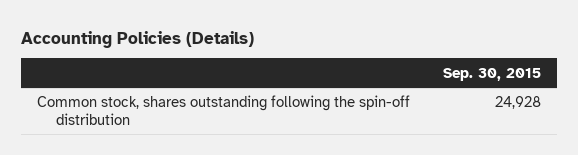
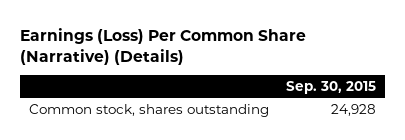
- Accounting Policies (Details)
+ Earnings (Loss) Per Common Share (Narrative) (Details)
- Common stock, shares outstanding following the spin-off distribution | 24,928
+ Common stock, shares outstanding | 24,928

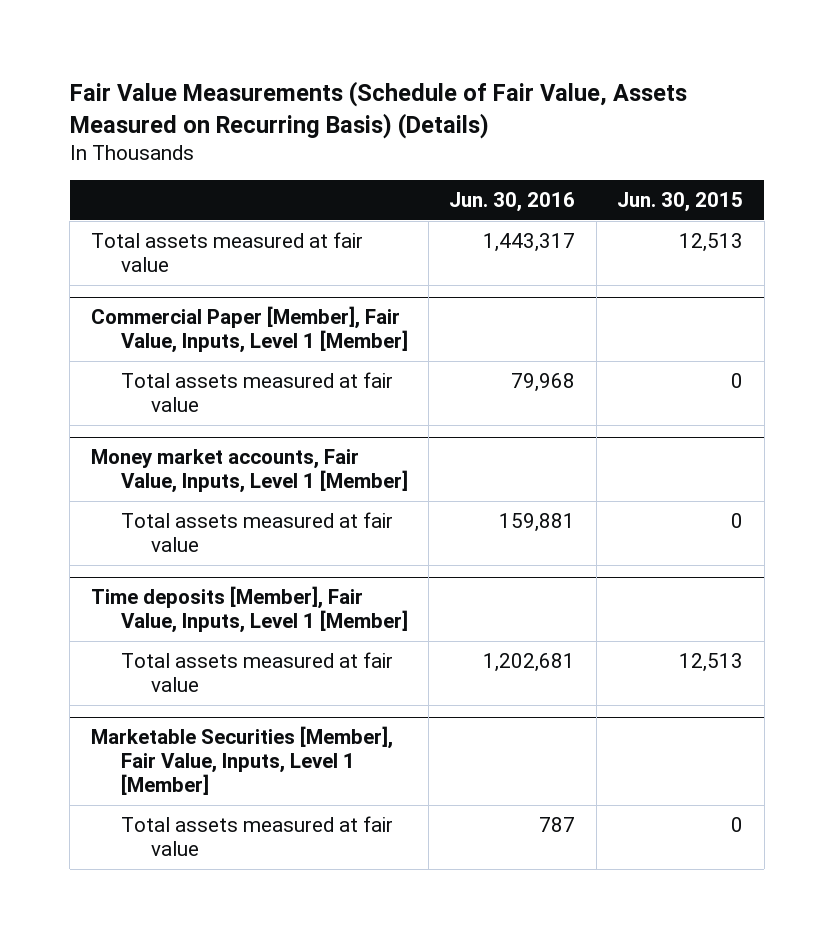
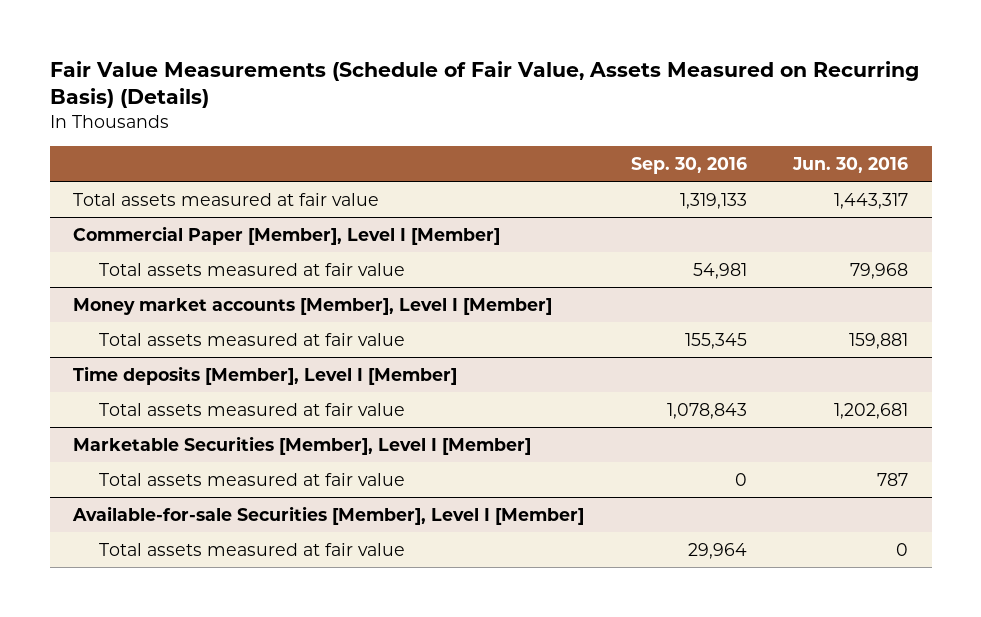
- | Jun. 30, 2016 | Jun. 30, 2015
+ | Sep. 30, 2016 | Jun. 30, 2016
- Commercial Paper [Member], Fair Value, Inputs, Level 1 [Member]
+ Commercial Paper [Member], Level I [Member]
- Money market accounts, Fair Value, Inputs, Level 1 [Member]
+ Money market accounts [Member], Level I [Member]
- Time deposits [Member], Fair Value, Inputs, Level 1 [Member]
+ Time deposits [Member], Level I [Member]
- Marketable Securities [Member], Fair Value, Inputs, Level 1 [Member]
+ Marketable Securities [Member], Level I [Member]
+ Available-for-sale Securities [Member], Level I [Member]
+ Total assets measured at fair value | 29,964 | 0

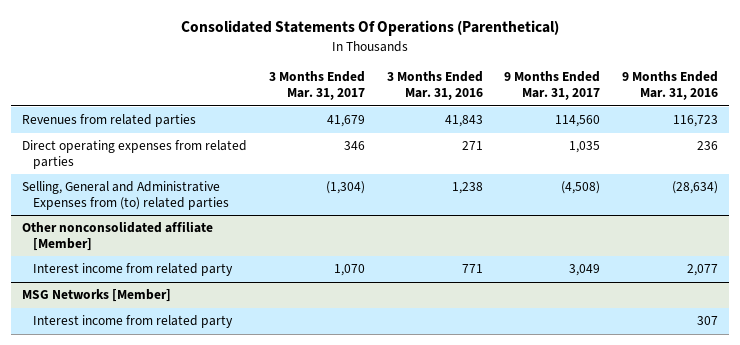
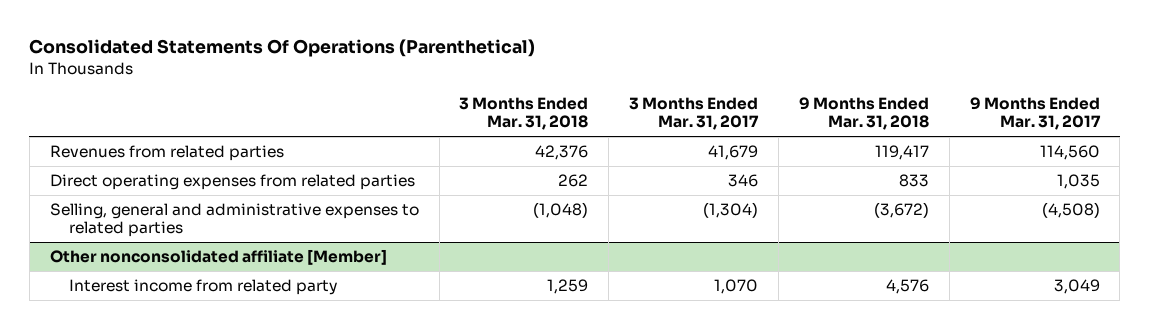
- | 3 Months Ended Mar. 31, 2017 | 3 Months Ended Mar. 31, 2016 | 9 Months Ended Mar. 31, 2017 | 9 Months Ended Mar. 31, 2016
+ | 3 Months Ended Mar. 31, 2018 | 3 Months Ended Mar. 31, 2017 | 9 Months Ended Mar. 31, 2018 | 9 Months Ended Mar. 31, 2017
- Selling, General and Administrative Expenses from (to) related parties | (1,304) | 1,238 | (4,508) | (28,634)
+ Selling, general and administrative expenses to related parties | (1,048) | (1,304) | (3,672) | (4,508)
- MSG Networks [Member]
- Interest income from related party | | | | 307

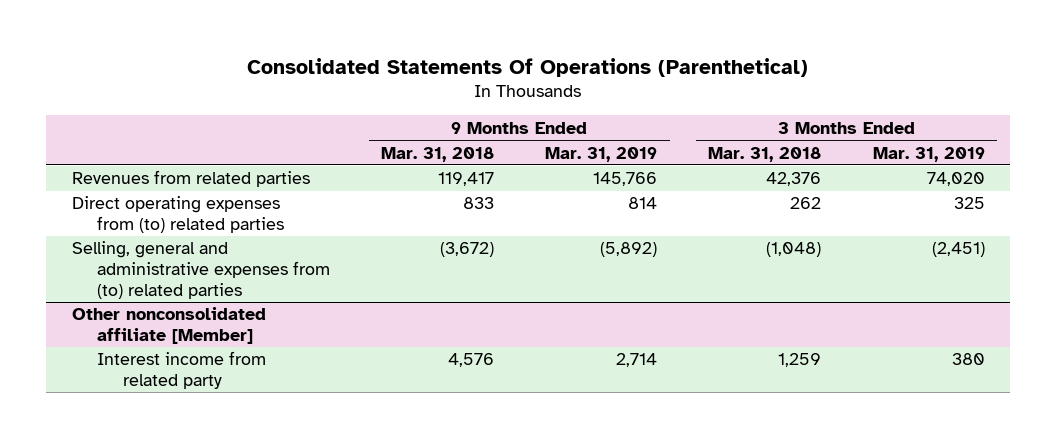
- | 3 Months Ended Mar. 31, 2018 | 3 Months Ended Mar. 31, 2017 | 9 Months Ended Mar. 31, 2018 | 9 Months Ended Mar. 31, 2017
+ | 9 Months Ended Mar. 31, 2018 | 9 Months Ended Mar. 31, 2019 | 3 Months Ended Mar. 31, 2018 | 3 Months Ended Mar. 31, 2019
- Direct operating expenses from related parties | 262 | 346 | 833 | 1,035
- Selling, general and administrative expenses to related parties | (1,048) | (1,304) | (3,672) | (4,508)
+ Direct operating expenses from (to) related parties | 833 | 814 | 262 | 325
+ Selling, general and administrative expenses from (to) related parties | (3,672) | (5,892) | (1,048) | (2,451)

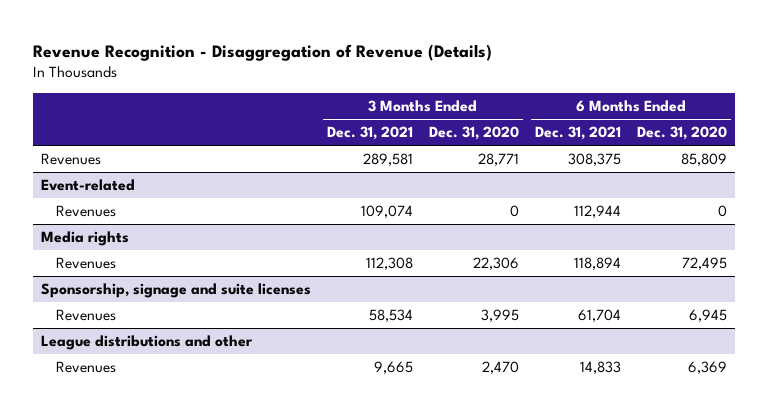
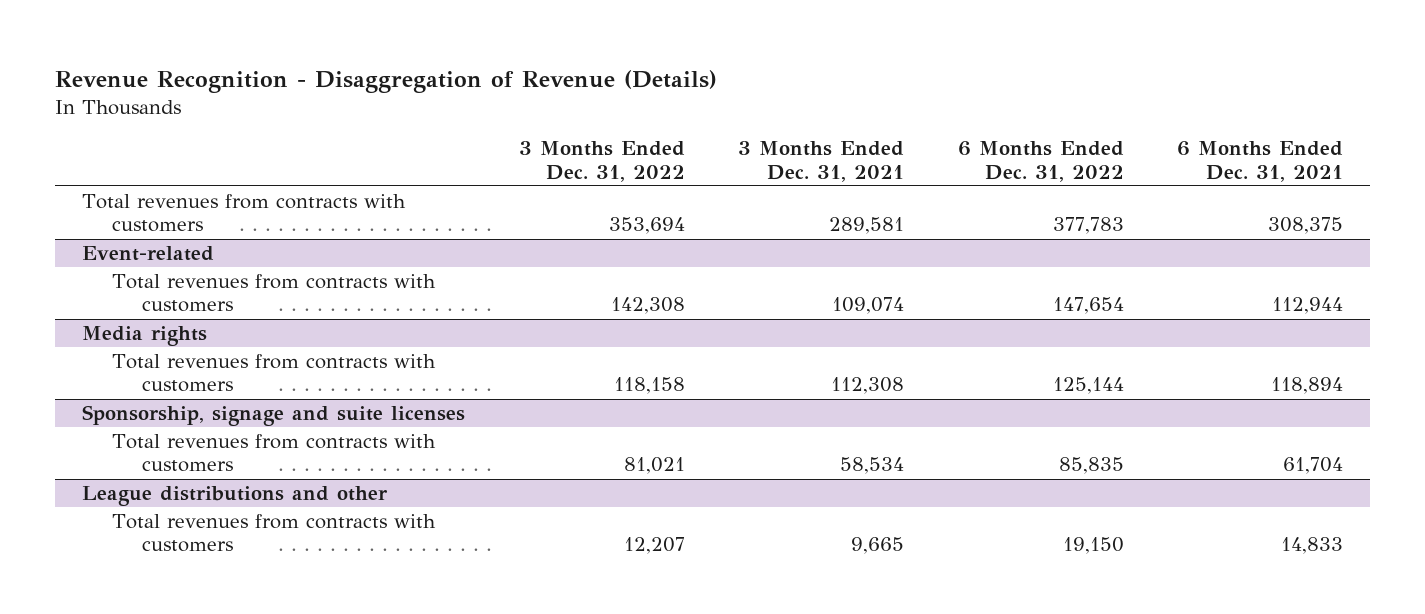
- | 3 Months Ended Dec. 31, 2021 | 3 Months Ended Dec. 31, 2020 | 6 Months Ended Dec. 31, 2021 | 6 Months Ended Dec. 31, 2020
+ | 3 Months Ended Dec. 31, 2022 | 3 Months Ended Dec. 31, 2021 | 6 Months Ended Dec. 31, 2022 | 6 Months Ended Dec. 31, 2021
- Revenues | 289,581 | 28,771 | 308,375 | 85,809
+ Total revenues from contracts with customers | 353,694 | 289,581 | 377,783 | 308,375
@ Event-related
- Revenues | 109,074 | 0 | 112,944 | 0
+ Total revenues from contracts with customers | 142,308 | 109,074 | 147,654 | 112,944
@ Media rights
- Revenues | 112,308 | 22,306 | 118,894 | 72,495
+ Total revenues from contracts with customers | 118,158 | 112,308 | 125,144 | 118,894
@ Sponsorship, signage and suite licenses
- Revenues | 58,534 | 3,995 | 61,704 | 6,945
+ Total revenues from contracts with customers | 81,021 | 58,534 | 85,835 | 61,704
@ League distributions and other
- Revenues | 9,665 | 2,470 | 14,833 | 6,369
+ Total revenues from contracts with customers | 12,207 | 9,665 | 19,150 | 14,833

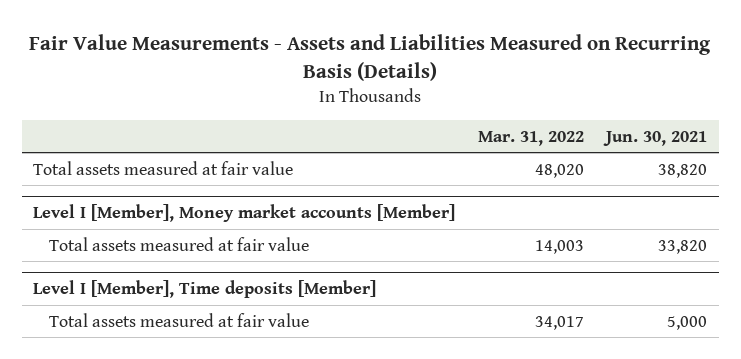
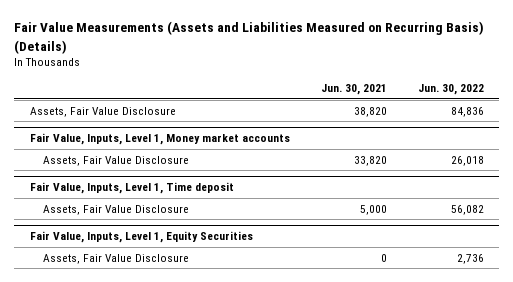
- Fair Value Measurements - Assets and Liabilities Measured on Recurring Basis (Details)
+ Fair Value Measurements (Assets and Liabilities Measured on Recurring Basis) (Details)
- | Mar. 31, 2022 | Jun. 30, 2021
+ | Jun. 30, 2021 | Jun. 30, 2022
- Total assets measured at fair value | 48,020 | 38,820
- Level I [Member], Money market accounts [Member]
- Total assets measured at fair value | 14,003 | 33,820
- Level I [Member], Time deposits [Member]
- Total assets measured at fair value | 34,017 | 5,000
+ Assets, Fair Value Disclosure | 38,820 | 84,836
+ Fair Value, Inputs, Level 1, Money market accounts
+ Assets, Fair Value Disclosure | 33,820 | 26,018
+ Fair Value, Inputs, Level 1, Time deposit
+ Assets, Fair Value Disclosure | 5,000 | 56,082
+ Fair Value, Inputs, Level 1, Equity Securities
+ Assets, Fair Value Disclosure | 0 | 2,736

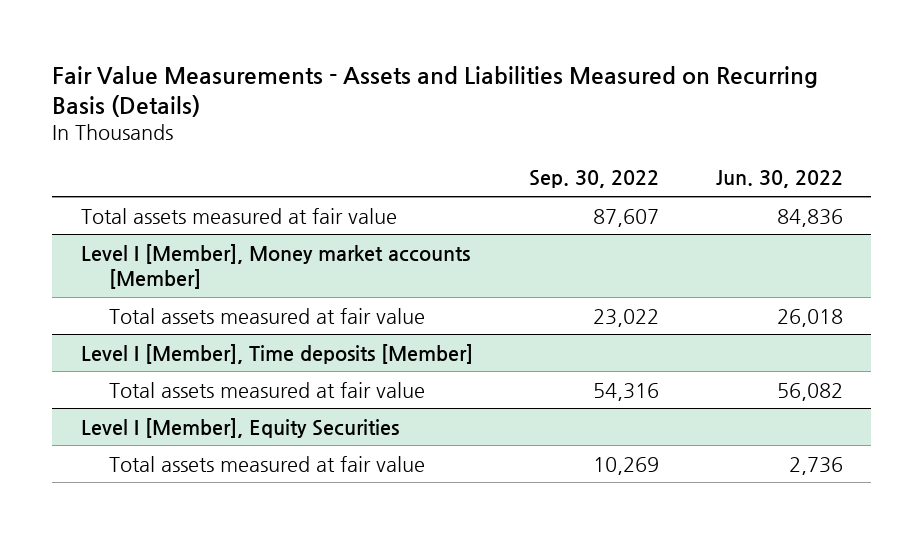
- Fair Value Measurements (Assets and Liabilities Measured on Recurring Basis) (Details)
+ Fair Value Measurements - Assets and Liabilities Measured on Recurring Basis (Details)
- | Jun. 30, 2021 | Jun. 30, 2022
+ | Sep. 30, 2022 | Jun. 30, 2022
- Assets, Fair Value Disclosure | 38,820 | 84,836
- Fair Value, Inputs, Level 1, Money market accounts
- Assets, Fair Value Disclosure | 33,820 | 26,018
- Fair Value, Inputs, Level 1, Time deposit
- Assets, Fair Value Disclosure | 5,000 | 56,082
- Fair Value, Inputs, Level 1, Equity Securities
- Assets, Fair Value Disclosure | 0 | 2,736
+ Total assets measured at fair value | 87,607 | 84,836
+ Level I [Member], Money market accounts [Member]
+ Total assets measured at fair value | 23,022 | 26,018
+ Level I [Member], Time deposits [Member]
+ Total assets measured at fair value | 54,316 | 56,082
+ Level I [Member], Equity Securities
+ Total assets measured at fair value | 10,269 | 2,736

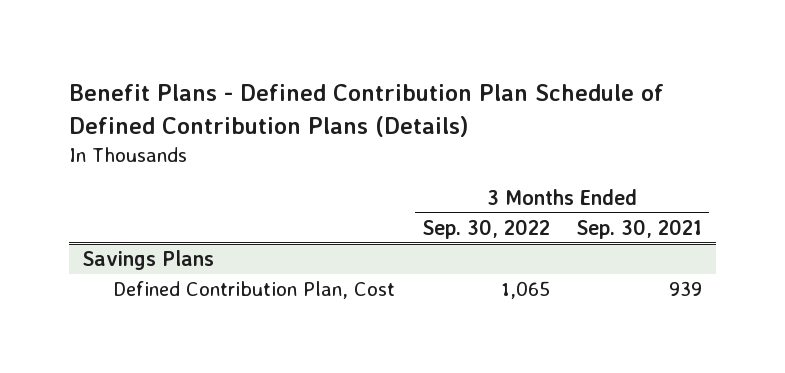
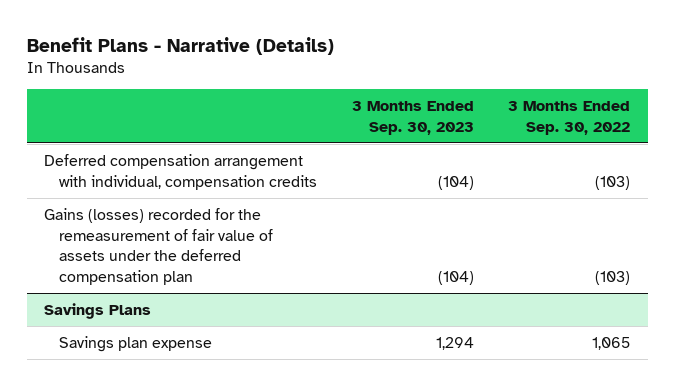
- Benefit Plans - Defined Contribution Plan Schedule of Defined Contribution Plans (Details)
+ Benefit Plans - Narrative (Details)
- | 3 Months Ended Sep. 30, 2022 | 3 Months Ended Sep. 30, 2021
+ | 3 Months Ended Sep. 30, 2023 | 3 Months Ended Sep. 30, 2022
+ Deferred compensation arrangement with individual, compensation credits | (104) | (103)
+ Gains (losses) recorded for the remeasurement of fair value of assets under the deferred compensation plan | (104) | (103)
@ Savings Plans
- Defined Contribution Plan, Cost | 1,065 | 939
+ Savings plan expense | 1,294 | 1,065

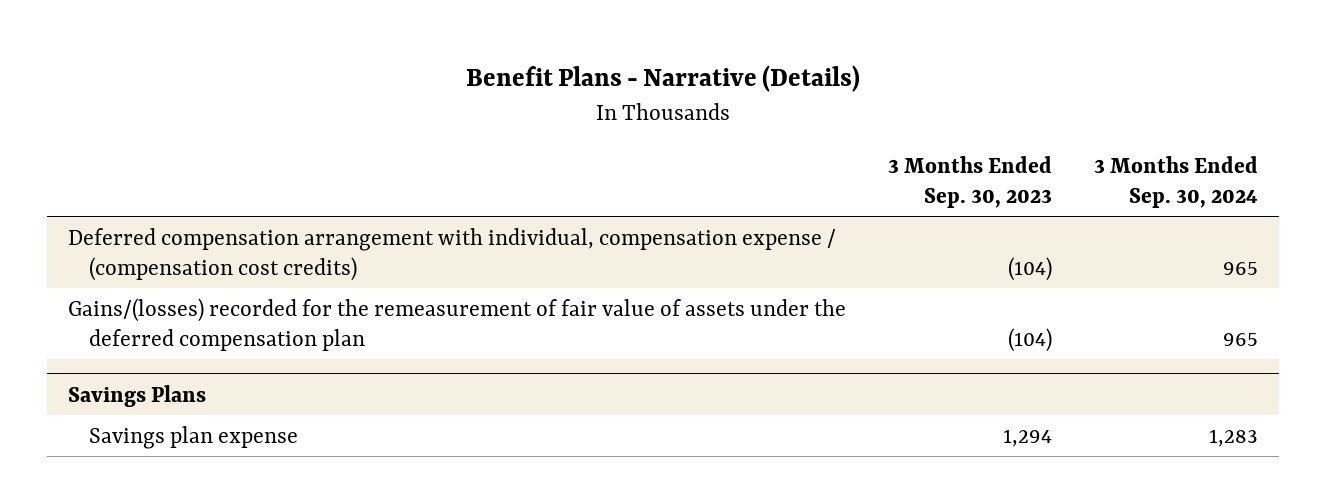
- | 3 Months Ended Sep. 30, 2023 | 3 Months Ended Sep. 30, 2022
+ | 3 Months Ended Sep. 30, 2023 | 3 Months Ended Sep. 30, 2024
- Deferred compensation arrangement with individual, compensation credits | (104) | (103)
- Gains (losses) recorded for the remeasurement of fair value of assets under the deferred compensation plan | (104) | (103)
+ Deferred compensation arrangement with individual, compensation expense / (compensation cost credits) | (104) | 965
+ Gains/(losses) recorded for the remeasurement of fair value of assets under the deferred compensation plan | (104) | 965

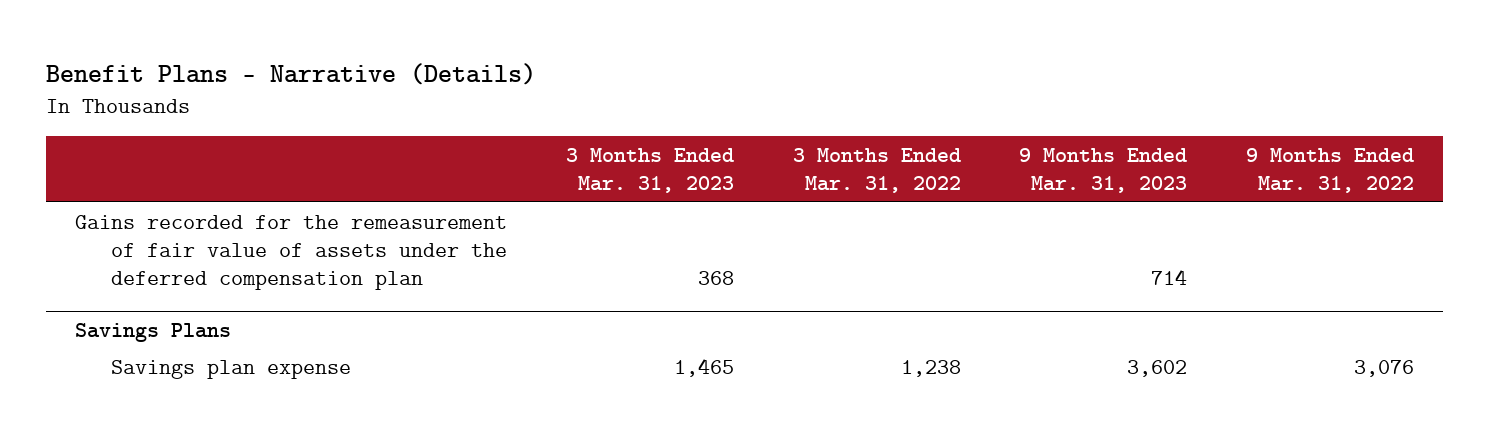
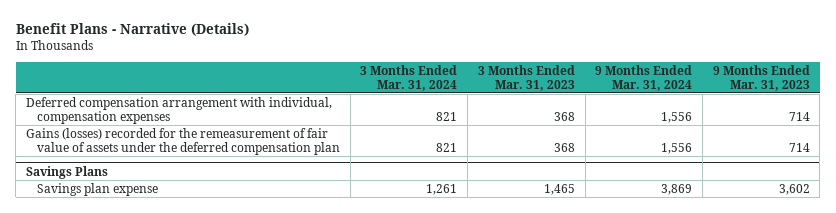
- | 3 Months Ended Mar. 31, 2023 | 3 Months Ended Mar. 31, 2022 | 9 Months Ended Mar. 31, 2023 | 9 Months Ended Mar. 31, 2022
+ | 3 Months Ended Mar. 31, 2024 | 3 Months Ended Mar. 31, 2023 | 9 Months Ended Mar. 31, 2024 | 9 Months Ended Mar. 31, 2023
- Gains recorded for the remeasurement of fair value of assets under the deferred compensation plan | 368 | | 714 |
+ Deferred compensation arrangement with individual, compensation expenses | 821 | 368 | 1,556 | 714
+ Gains (losses) recorded for the remeasurement of fair value of assets under the deferred compensation plan | 821 | 368 | 1,556 | 714

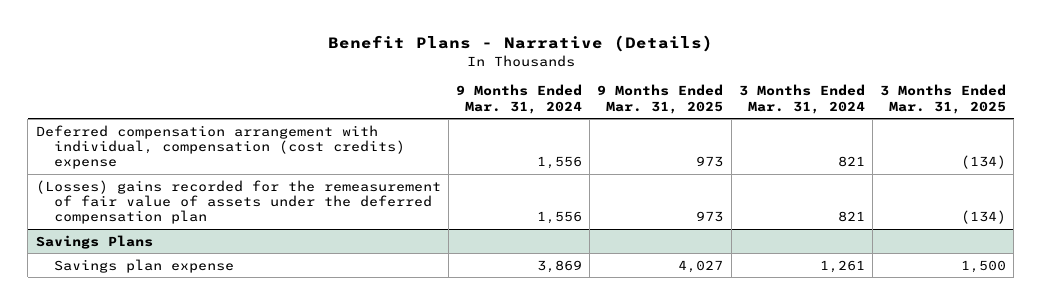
- | 3 Months Ended Mar. 31, 2024 | 3 Months Ended Mar. 31, 2023 | 9 Months Ended Mar. 31, 2024 | 9 Months Ended Mar. 31, 2023
+ | 9 Months Ended Mar. 31, 2024 | 9 Months Ended Mar. 31, 2025 | 3 Months Ended Mar. 31, 2024 | 3 Months Ended Mar. 31, 2025
- Deferred compensation arrangement with individual, compensation expenses | 821 | 368 | 1,556 | 714
- Gains (losses) recorded for the remeasurement of fair value of assets under the deferred compensation plan | 821 | 368 | 1,556 | 714
+ Deferred compensation arrangement with individual, compensation (cost credits) expense | 1,556 | 973 | 821 | (134)
+ (Losses) gains recorded for the remeasurement of fair value of assets under the deferred compensation plan | 1,556 | 973 | 821 | (134)

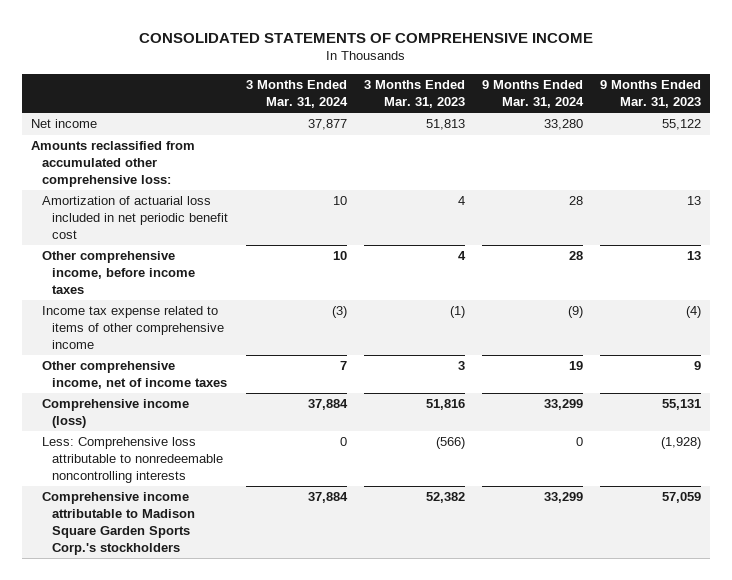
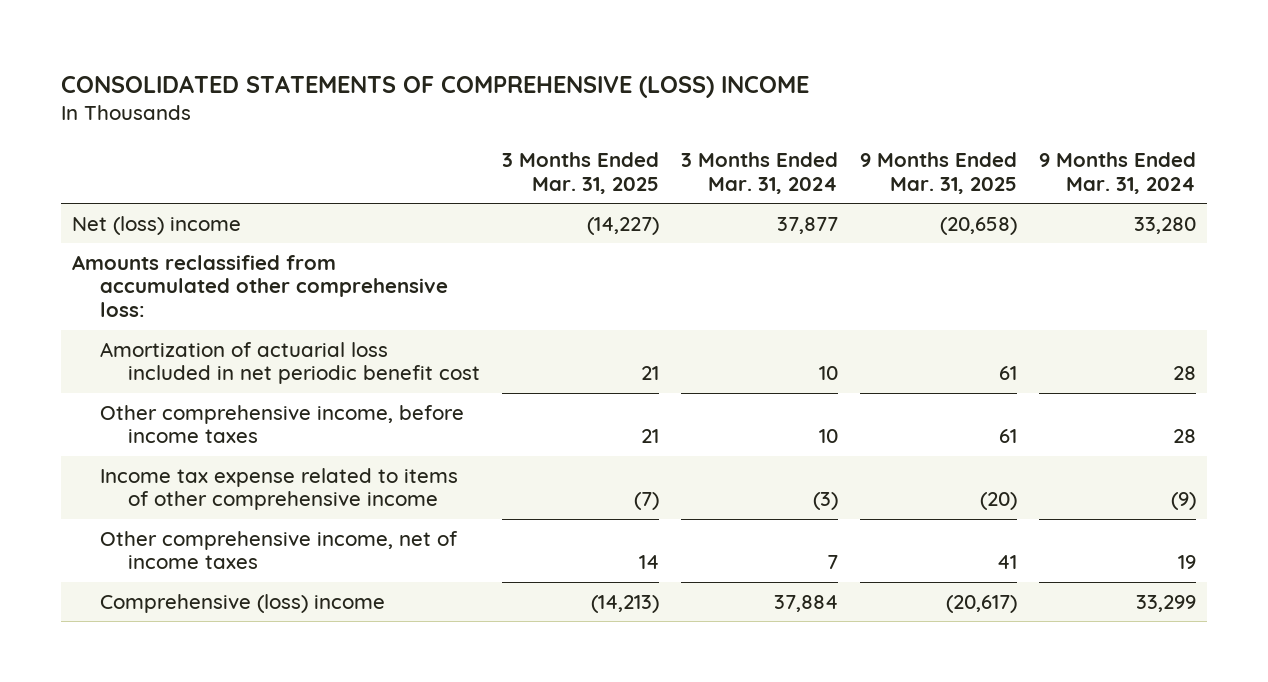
- CONSOLIDATED STATEMENTS OF COMPREHENSIVE INCOME
+ CONSOLIDATED STATEMENTS OF COMPREHENSIVE (LOSS) INCOME
- | 3 Months Ended Mar. 31, 2024 | 3 Months Ended Mar. 31, 2023 | 9 Months Ended Mar. 31, 2024 | 9 Months Ended Mar. 31, 2023
+ | 3 Months Ended Mar. 31, 2025 | 3 Months Ended Mar. 31, 2024 | 9 Months Ended Mar. 31, 2025 | 9 Months Ended Mar. 31, 2024
- Net income | 37,877 | 51,813 | 33,280 | 55,122
+ Net (loss) income | (14,227) | 37,877 | (20,658) | 33,280
- Comprehensive income (loss) | 37,884 | 51,816 | 33,299 | 55,131
- Less: Comprehensive loss attributable to nonredeemable noncontrolling interests | 0 | (566) | 0 | (1,928)
- Comprehensive income attributable to Madison Square Garden Sports Corp.'s stockholders | 37,884 | 52,382 | 33,299 | 57,059
+ Comprehensive (loss) income | (14,213) | 37,884 | (20,617) | 33,299

